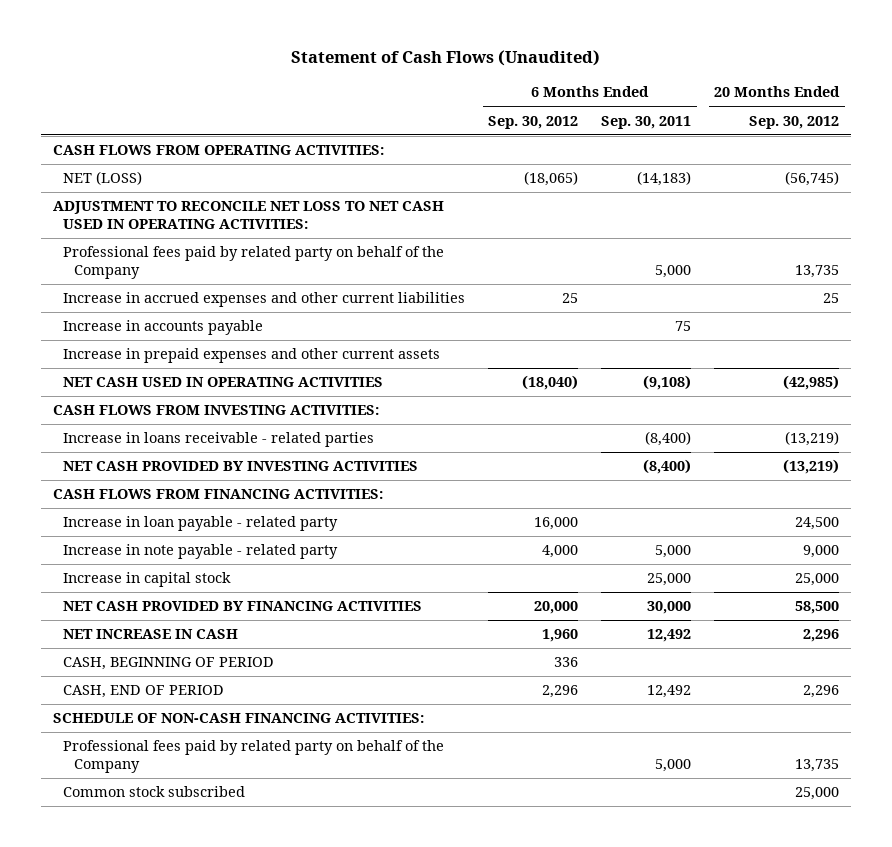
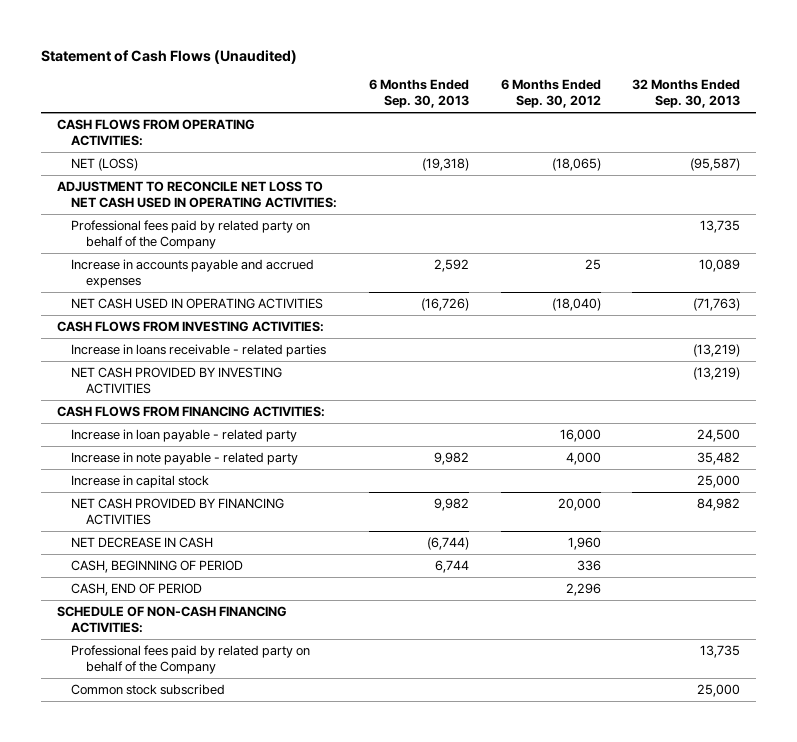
- | 6 Months Ended Sep. 30, 2012 | 6 Months Ended Sep. 30, 2011 | 20 Months Ended Sep. 30, 2012
+ | 6 Months Ended Sep. 30, 2013 | 6 Months Ended Sep. 30, 2012 | 32 Months Ended Sep. 30, 2013
- Increase in accrued expenses and other current liabilities | 25 | | 25
- Increase in accounts payable | | 75 |
- Increase in prepaid expenses and other current assets
+ Increase in accounts payable and accrued expenses | 2,592 | 25 | 10,089
- NET INCREASE IN CASH | 1,960 | 12,492 | 2,296
+ NET DECREASE IN CASH | (6,744) | 1,960 |

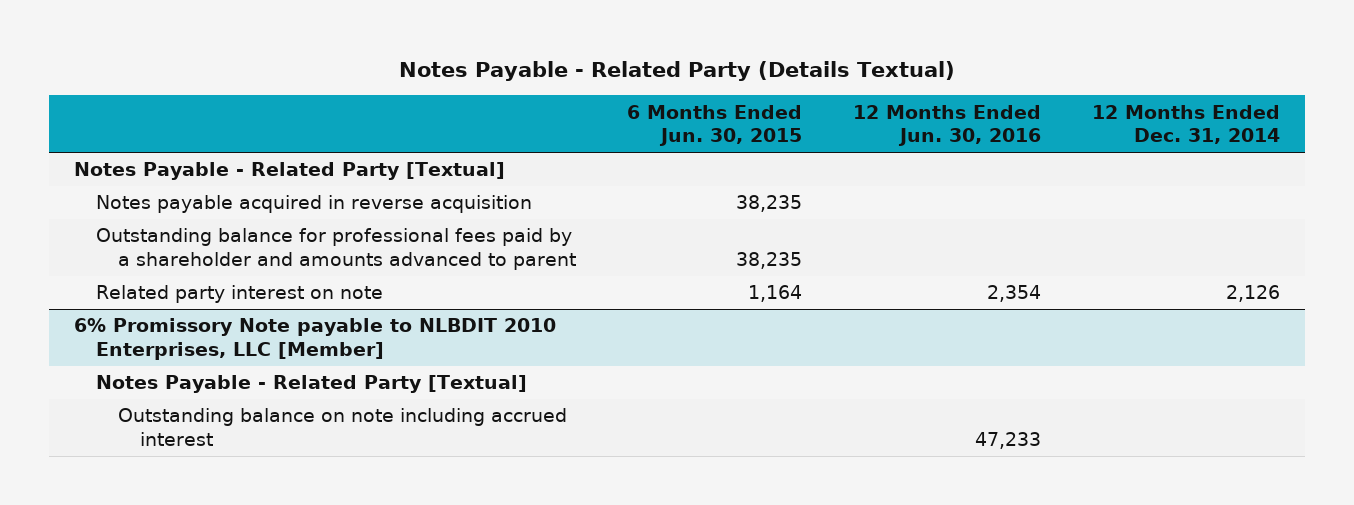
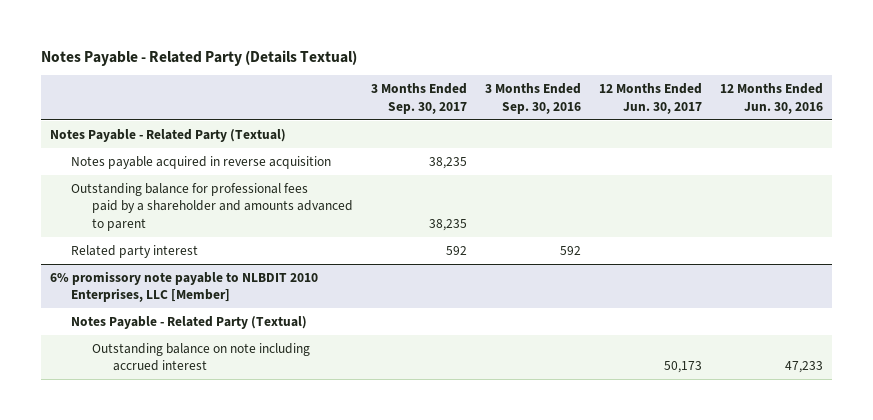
- | 6 Months Ended Jun. 30, 2015 | 12 Months Ended Jun. 30, 2016 | 12 Months Ended Dec. 31, 2014
+ | 3 Months Ended Sep. 30, 2017 | 3 Months Ended Sep. 30, 2016 | 12 Months Ended Jun. 30, 2017 | 12 Months Ended Jun. 30, 2016
- Notes Payable - Related Party [Textual]
+ Notes Payable - Related Party (Textual)
- Related party interest on note | 1,164 | 2,354 | 2,126
- 6% Promissory Note payable to NLBDIT 2010 Enterprises, LLC [Member]
- Notes Payable - Related Party [Textual]
+ Related party interest | 592 | 592 | |
+ 6% promissory note payable to NLBDIT 2010 Enterprises, LLC [Member]
+ Notes Payable - Related Party (Textual)

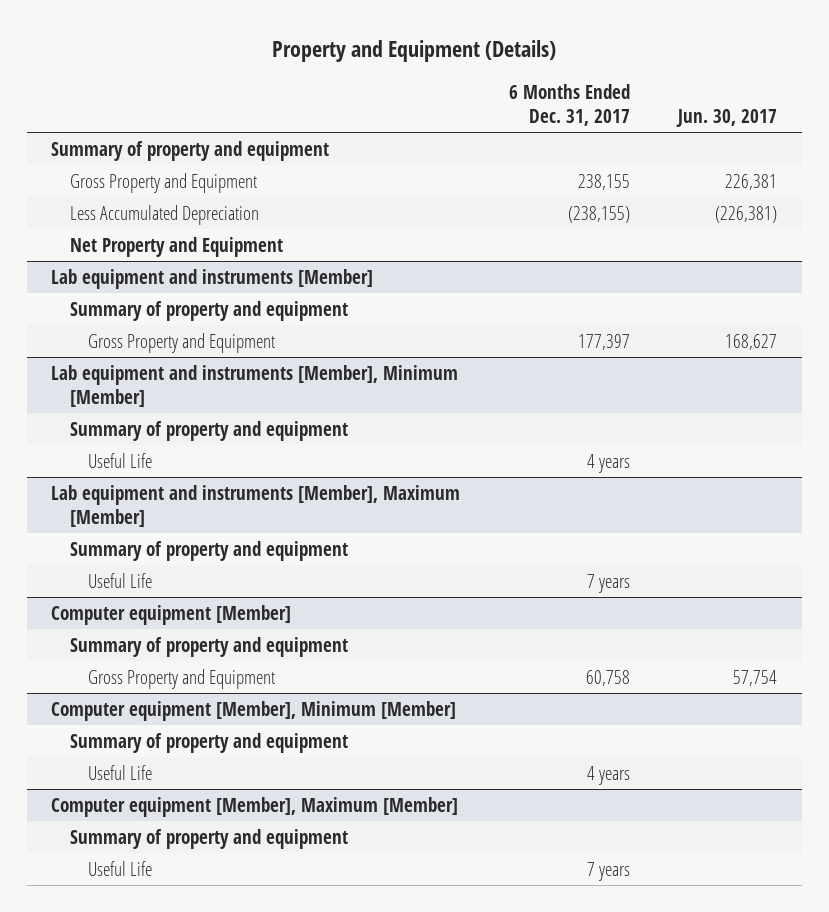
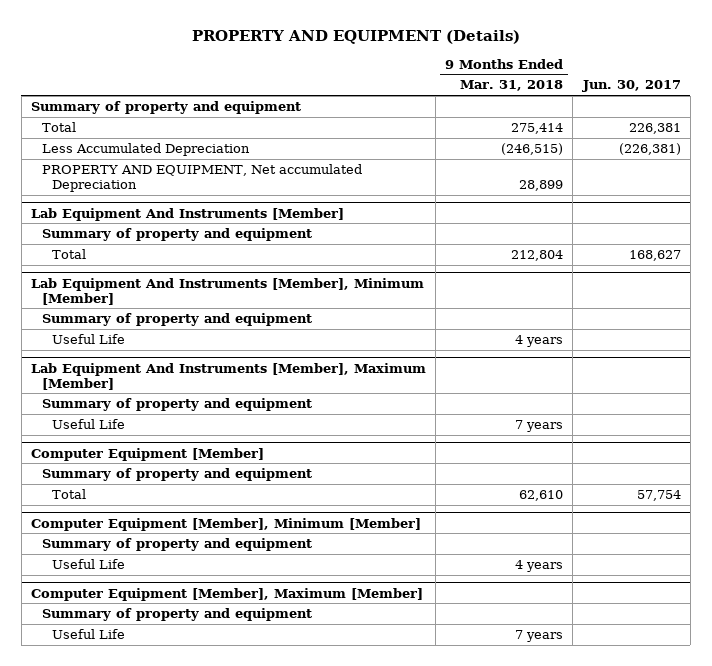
- Property and Equipment (Details)
+ PROPERTY AND EQUIPMENT (Details)
- | 6 Months Ended Dec. 31, 2017 | Jun. 30, 2017
+ | 9 Months Ended Mar. 31, 2018 | Jun. 30, 2017
- Gross Property and Equipment | 238,155 | 226,381
+ Total | 275,414 | 226,381
- Net Property and Equipment
- Lab equipment and instruments [Member]
+ PROPERTY AND EQUIPMENT, Net accumulated Depreciation | 28,899 |
+ Lab Equipment And Instruments [Member]
- Gross Property and Equipment | 177,397 | 168,627
- Lab equipment and instruments [Member], Minimum [Member]
+ Total | 212,804 | 168,627
+ Lab Equipment And Instruments [Member], Minimum [Member]
- Lab equipment and instruments [Member], Maximum [Member]
+ Lab Equipment And Instruments [Member], Maximum [Member]
- Computer equipment [Member]
+ Computer Equipment [Member]
- Gross Property and Equipment | 60,758 | 57,754
- Computer equipment [Member], Minimum [Member]
+ Total | 62,610 | 57,754
+ Computer Equipment [Member], Minimum [Member]
- Computer equipment [Member], Maximum [Member]
+ Computer Equipment [Member], Maximum [Member]

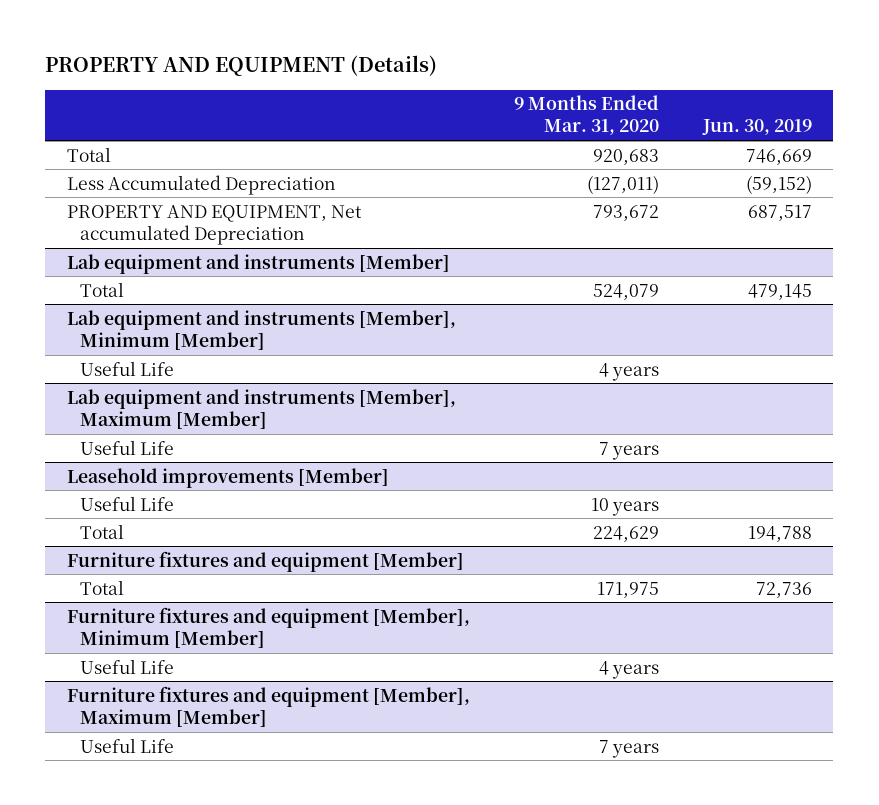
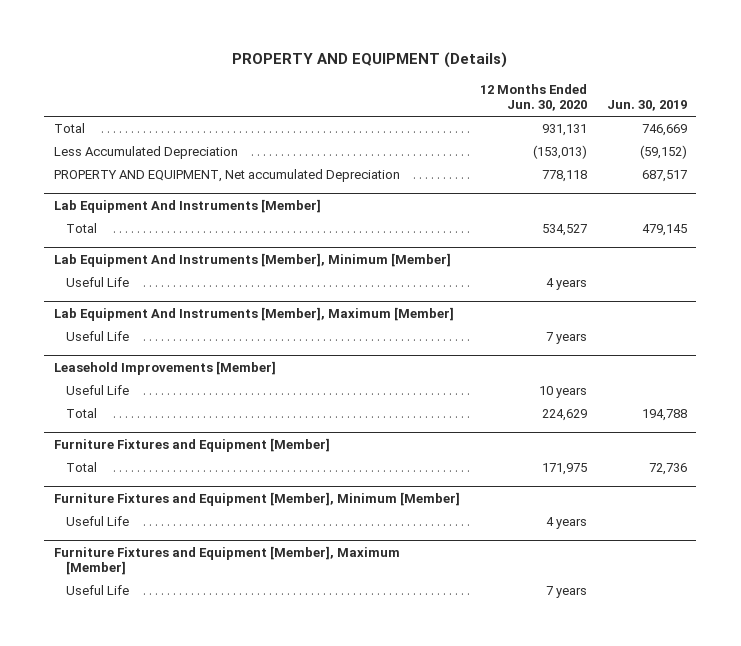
- | 9 Months Ended Mar. 31, 2020 | Jun. 30, 2019
+ | 12 Months Ended Jun. 30, 2020 | Jun. 30, 2019
- Lab equipment and instruments [Member]
+ Lab Equipment And Instruments [Member]
- Lab equipment and instruments [Member], Minimum [Member]
+ Lab Equipment And Instruments [Member], Minimum [Member]
- Lab equipment and instruments [Member], Maximum [Member]
+ Lab Equipment And Instruments [Member], Maximum [Member]
- Leasehold improvements [Member]
+ Leasehold Improvements [Member]
- Furniture fixtures and equipment [Member]
+ Furniture Fixtures and Equipment [Member]
- Furniture fixtures and equipment [Member], Minimum [Member]
+ Furniture Fixtures and Equipment [Member], Minimum [Member]
- Furniture fixtures and equipment [Member], Maximum [Member]
+ Furniture Fixtures and Equipment [Member], Maximum [Member]

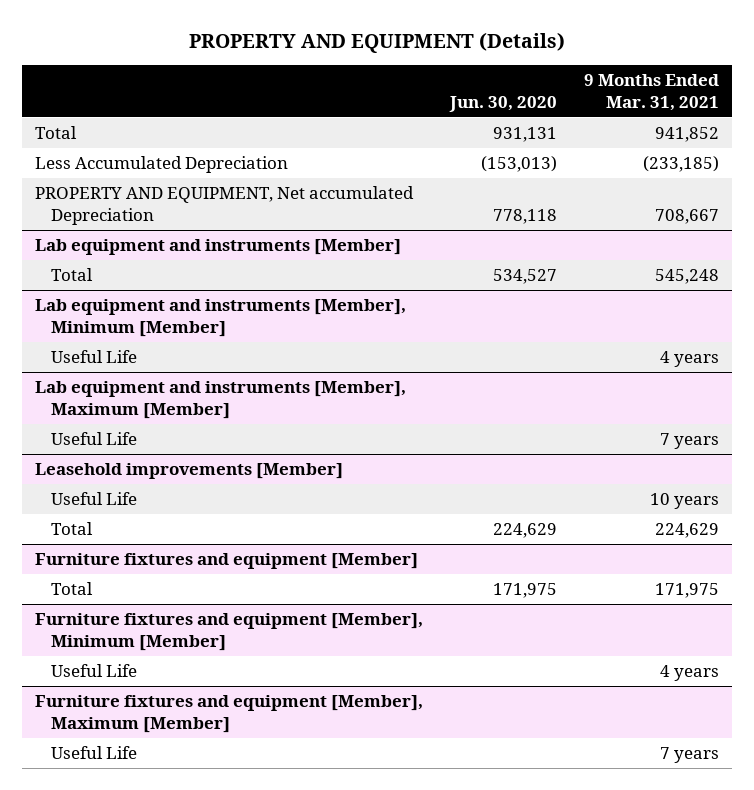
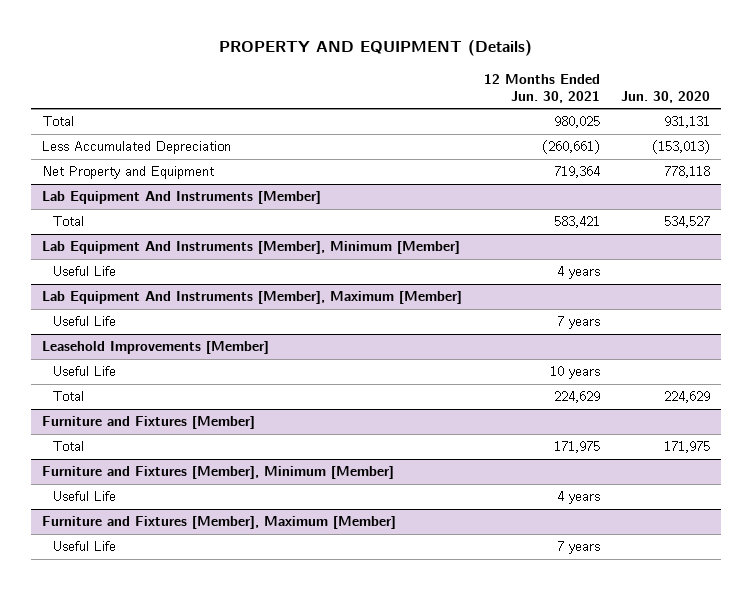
- | Jun. 30, 2020 | 9 Months Ended Mar. 31, 2021
+ | 12 Months Ended Jun. 30, 2021 | Jun. 30, 2020
- PROPERTY AND EQUIPMENT, Net accumulated Depreciation | 778,118 | 708,667
- Lab equipment and instruments [Member]
+ Net Property and Equipment | 719,364 | 778,118
+ Lab Equipment And Instruments [Member]
- Lab equipment and instruments [Member], Minimum [Member]
+ Lab Equipment And Instruments [Member], Minimum [Member]
- Lab equipment and instruments [Member], Maximum [Member]
+ Lab Equipment And Instruments [Member], Maximum [Member]
- Leasehold improvements [Member]
+ Leasehold Improvements [Member]
- Furniture fixtures and equipment [Member]
+ Furniture and Fixtures [Member]
- Furniture fixtures and equipment [Member], Minimum [Member]
+ Furniture and Fixtures [Member], Minimum [Member]
- Furniture fixtures and equipment [Member], Maximum [Member]
+ Furniture and Fixtures [Member], Maximum [Member]

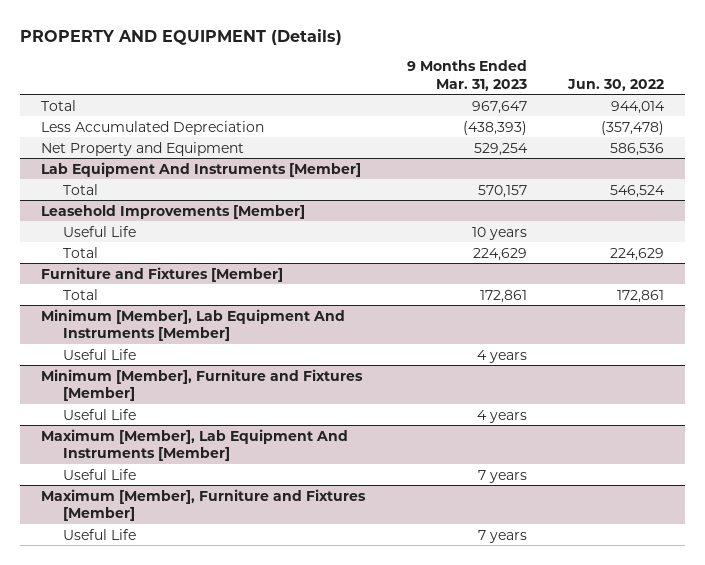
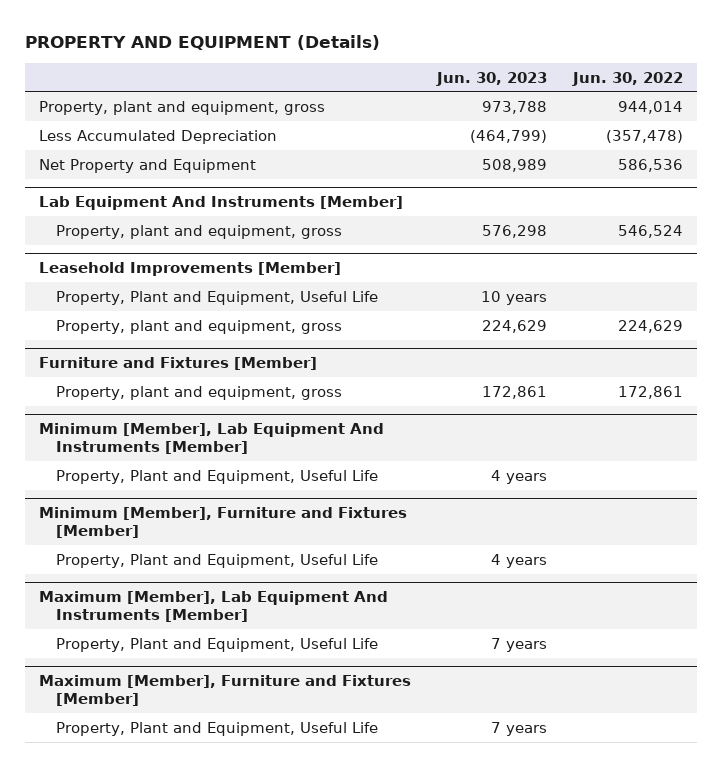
- | 9 Months Ended Mar. 31, 2023 | Jun. 30, 2022
+ | Jun. 30, 2023 | Jun. 30, 2022
- Total | 967,647 | 944,014
+ Property, plant and equipment, gross | 973,788 | 944,014
@ Lab Equipment And Instruments [Member]
- Total | 570,157 | 546,524
+ Property, plant and equipment, gross | 576,298 | 546,524
@ Leasehold Improvements [Member]
- Useful Life | 10 years |
- Total | 224,629 | 224,629
+ Property, Plant and Equipment, Useful Life | 10 years |
+ Property, plant and equipment, gross | 224,629 | 224,629
@ Furniture and Fixtures [Member]
- Total | 172,861 | 172,861
+ Property, plant and equipment, gross | 172,861 | 172,861
@ Minimum [Member], Lab Equipment And Instruments [Member]
- Useful Life | 4 years |
+ Property, Plant and Equipment, Useful Life | 4 years |
@ Minimum [Member], Furniture and Fixtures [Member]
- Useful Life | 4 years |
+ Property, Plant and Equipment, Useful Life | 4 years |
@ Maximum [Member], Lab Equipment And Instruments [Member]
- Useful Life | 7 years |
+ Property, Plant and Equipment, Useful Life | 7 years |
@ Maximum [Member], Furniture and Fixtures [Member]
- Useful Life | 7 years |
+ Property, Plant and Equipment, Useful Life | 7 years |

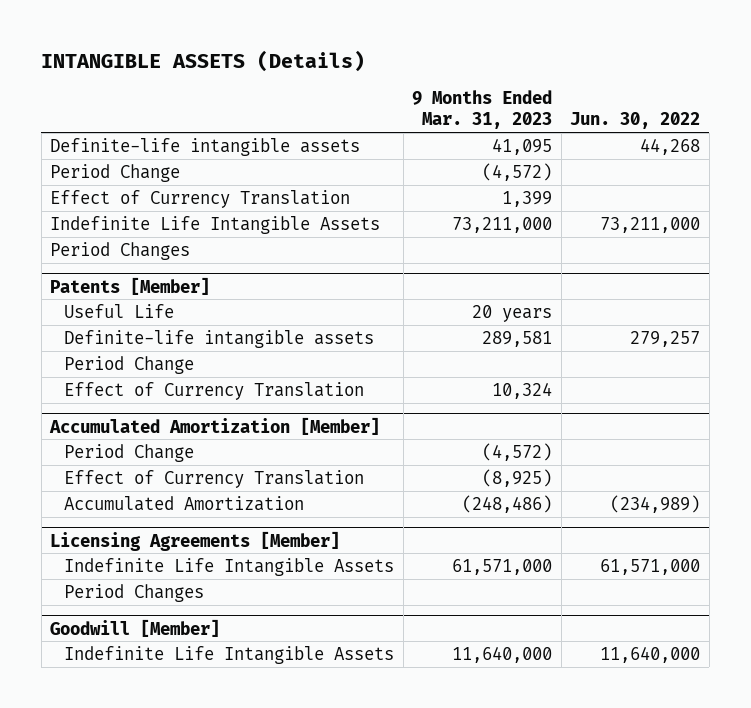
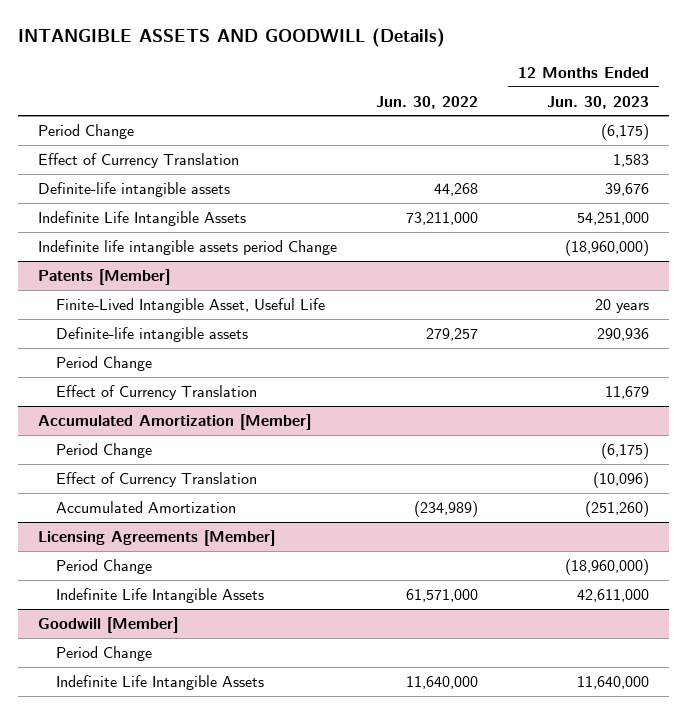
- INTANGIBLE ASSETS (Details)
+ INTANGIBLE ASSETS AND GOODWILL (Details)
- | 9 Months Ended Mar. 31, 2023 | Jun. 30, 2022
+ | Jun. 30, 2022 | 12 Months Ended Jun. 30, 2023
moved down: Definite-life intangible assets | 44,268 | 39,676
- Period Changes
+ Indefinite life intangible assets period Change | | (18,960,000)
@ Patents [Member]
- Useful Life | 20 years |
+ Finite-Lived Intangible Asset, Useful Life | | 20 years
@ Licensing Agreements [Member]
+ Period Change | | (18,960,000)
- Period Changes
@ Goodwill [Member]
+ Period Change

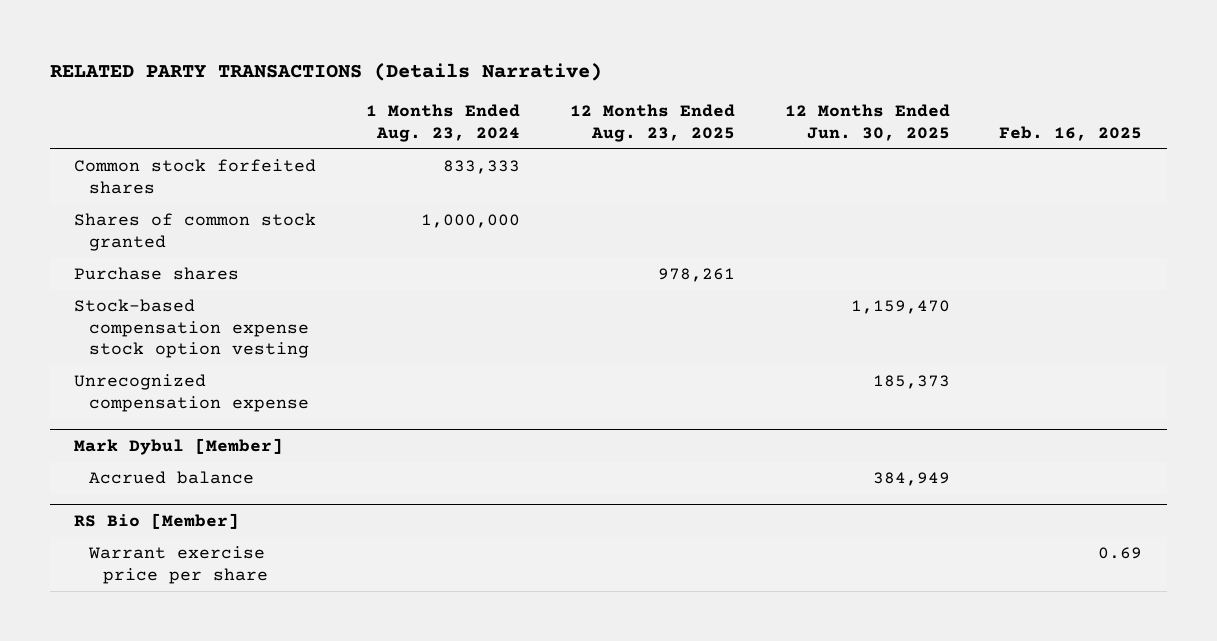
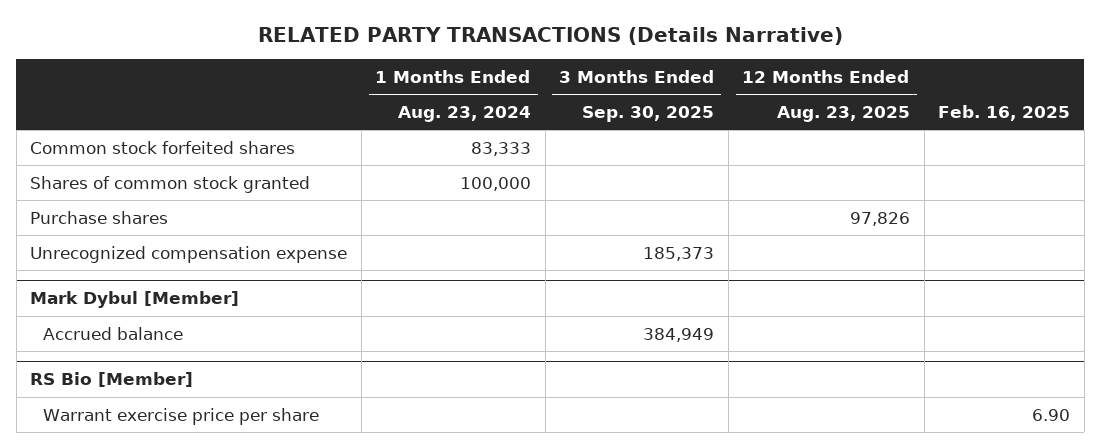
- | 1 Months Ended Aug. 23, 2024 | 12 Months Ended Aug. 23, 2025 | 12 Months Ended Jun. 30, 2025 | Feb. 16, 2025
+ | 1 Months Ended Aug. 23, 2024 | 3 Months Ended Sep. 30, 2025 | 12 Months Ended Aug. 23, 2025 | Feb. 16, 2025
- Common stock forfeited shares | 833,333 | | |
- Shares of common stock granted | 1,000,000 | | |
- Purchase shares | | 978,261 | |
- Stock-based compensation expense stock option vesting | | | 1,159,470 |
+ Common stock forfeited shares | 83,333 | | |
+ Shares of common stock granted | 100,000 | | |
+ Purchase shares | | | 97,826 |
@ RS Bio [Member]
- Warrant exercise price per share | | | | 0.69
+ Warrant exercise price per share | | | | 6.90

